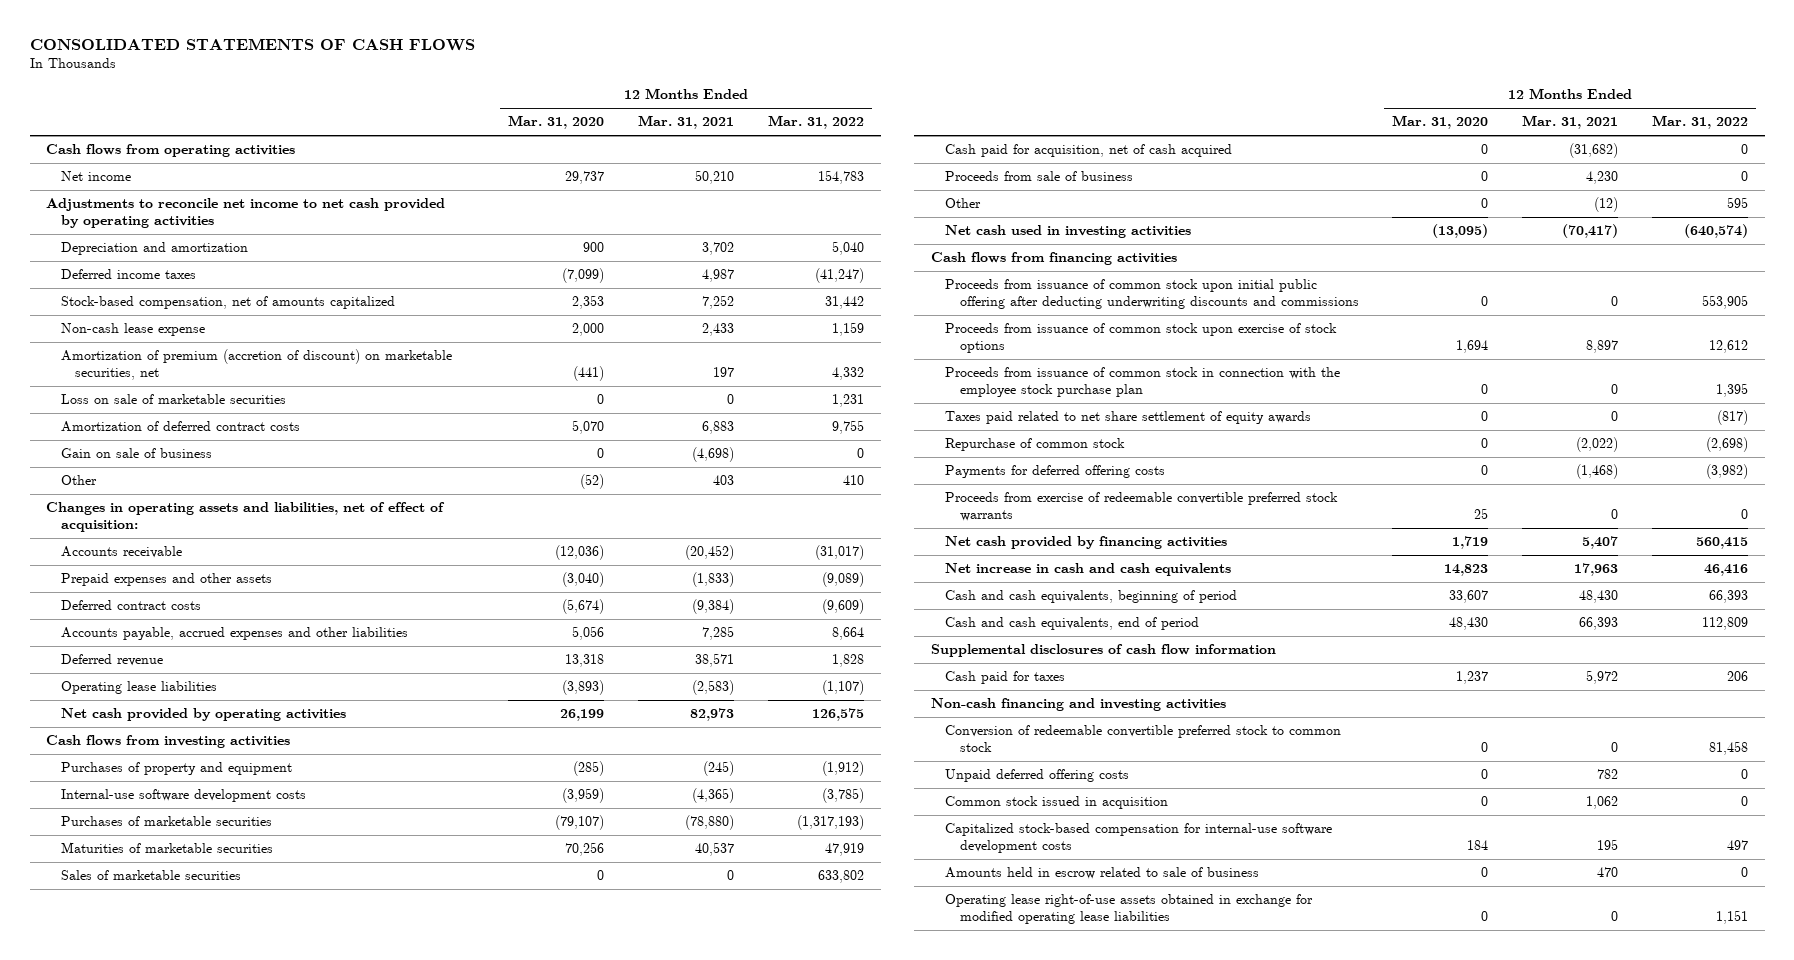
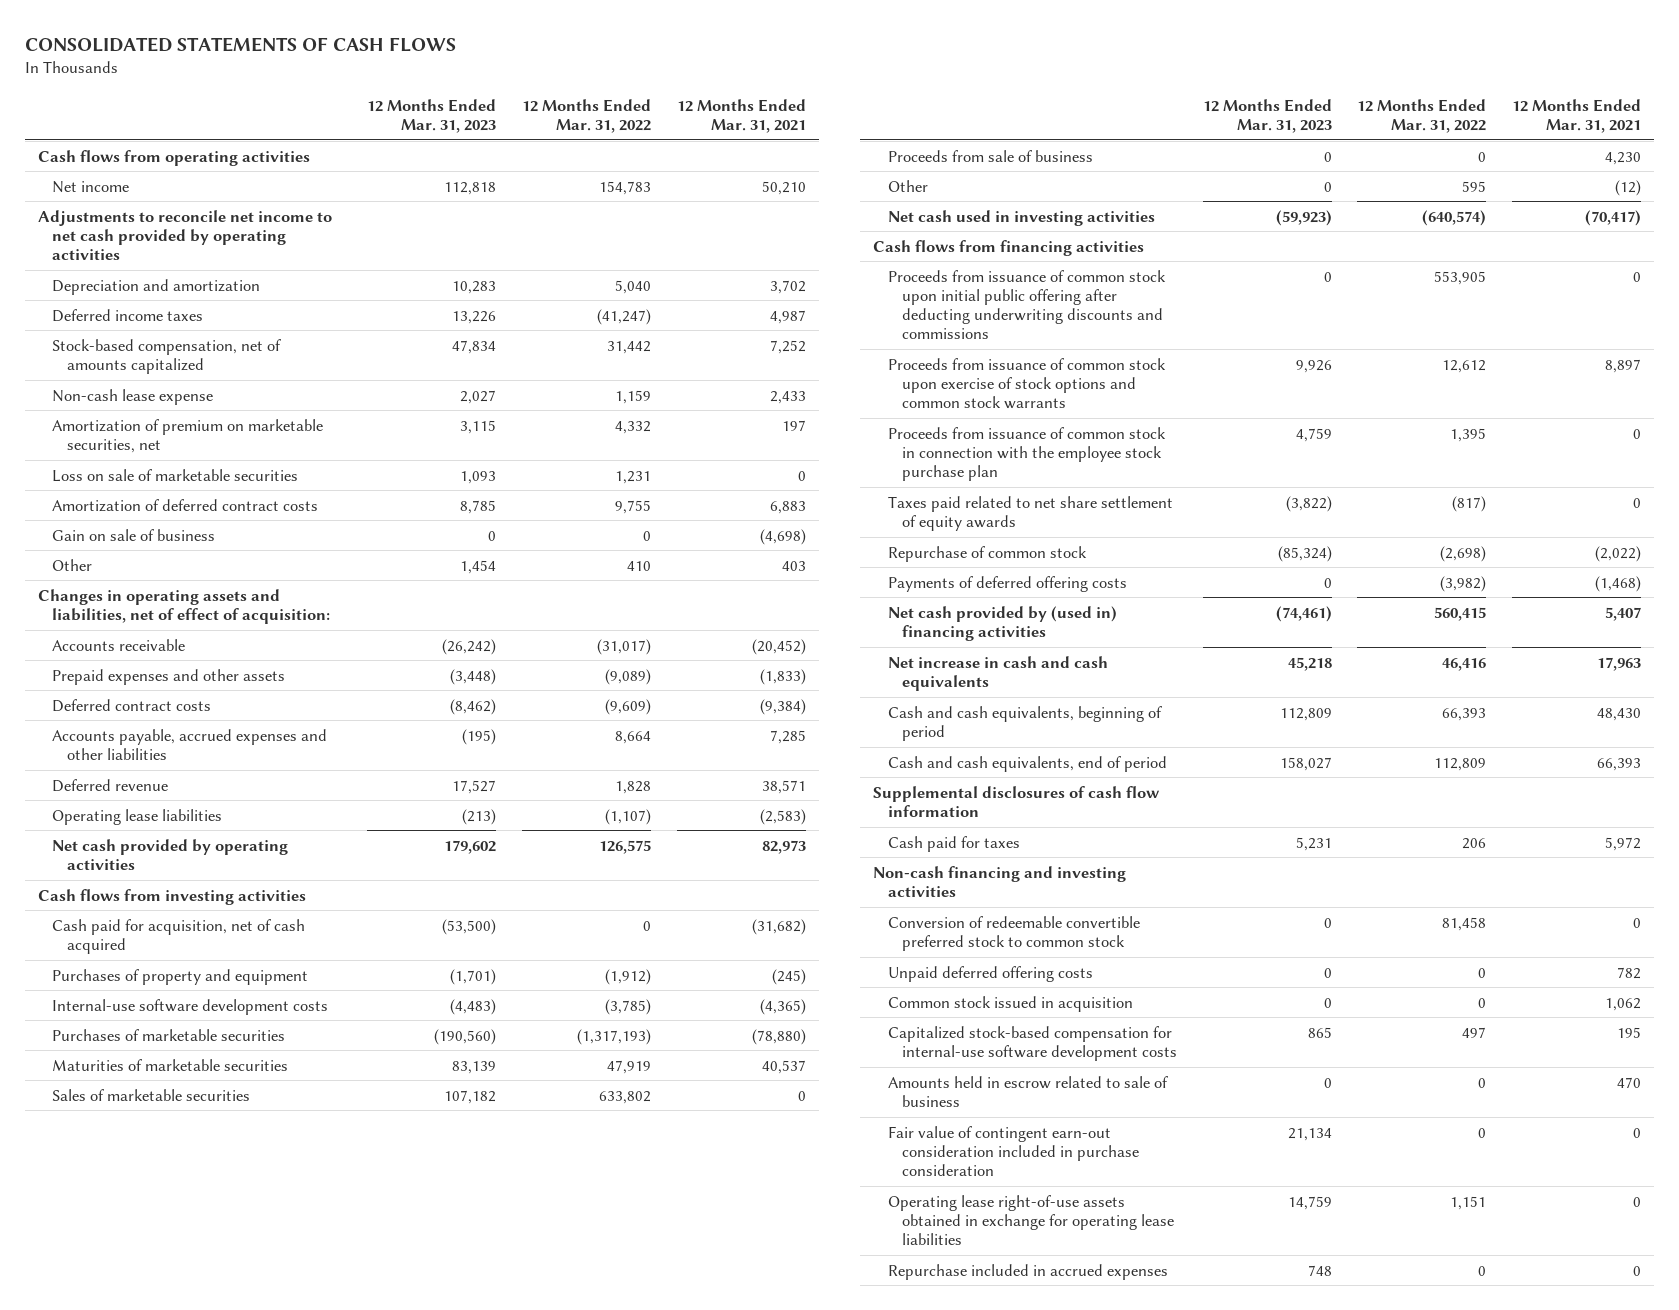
- | 12 Months Ended Mar. 31, 2020 | 12 Months Ended Mar. 31, 2021 | 12 Months Ended Mar. 31, 2022
+ | 12 Months Ended Mar. 31, 2023 | 12 Months Ended Mar. 31, 2022 | 12 Months Ended Mar. 31, 2021
- Amortization of premium (accretion of discount) on marketable securities, net | (441) | 197 | 4,332
+ Amortization of premium on marketable securities, net | 3,115 | 4,332 | 197
moved up: Cash paid for acquisition, net of cash acquired | (53,500) | 0 | (31,682)
- Proceeds from issuance of common stock upon exercise of stock options | 1,694 | 8,897 | 12,612
+ Proceeds from issuance of common stock upon exercise of stock options and common stock warrants | 9,926 | 12,612 | 8,897
- Payments for deferred offering costs | 0 | (1,468) | (3,982)
- Proceeds from exercise of redeemable convertible preferred stock warrants | 25 | 0 | 0
- Net cash provided by financing activities | 1,719 | 5,407 | 560,415
+ Payments of deferred offering costs | 0 | (3,982) | (1,468)
+ Net cash provided by (used in) financing activities | (74,461) | 560,415 | 5,407
- Operating lease right-of-use assets obtained in exchange for modified operating lease liabilities | 0 | 0 | 1,151
+ Fair value of contingent earn-out consideration included in purchase consideration | 21,134 | 0 | 0
+ Operating lease right-of-use assets obtained in exchange for operating lease liabilities | 14,759 | 1,151 | 0
+ Repurchase included in accrued expenses | 748 | 0 | 0

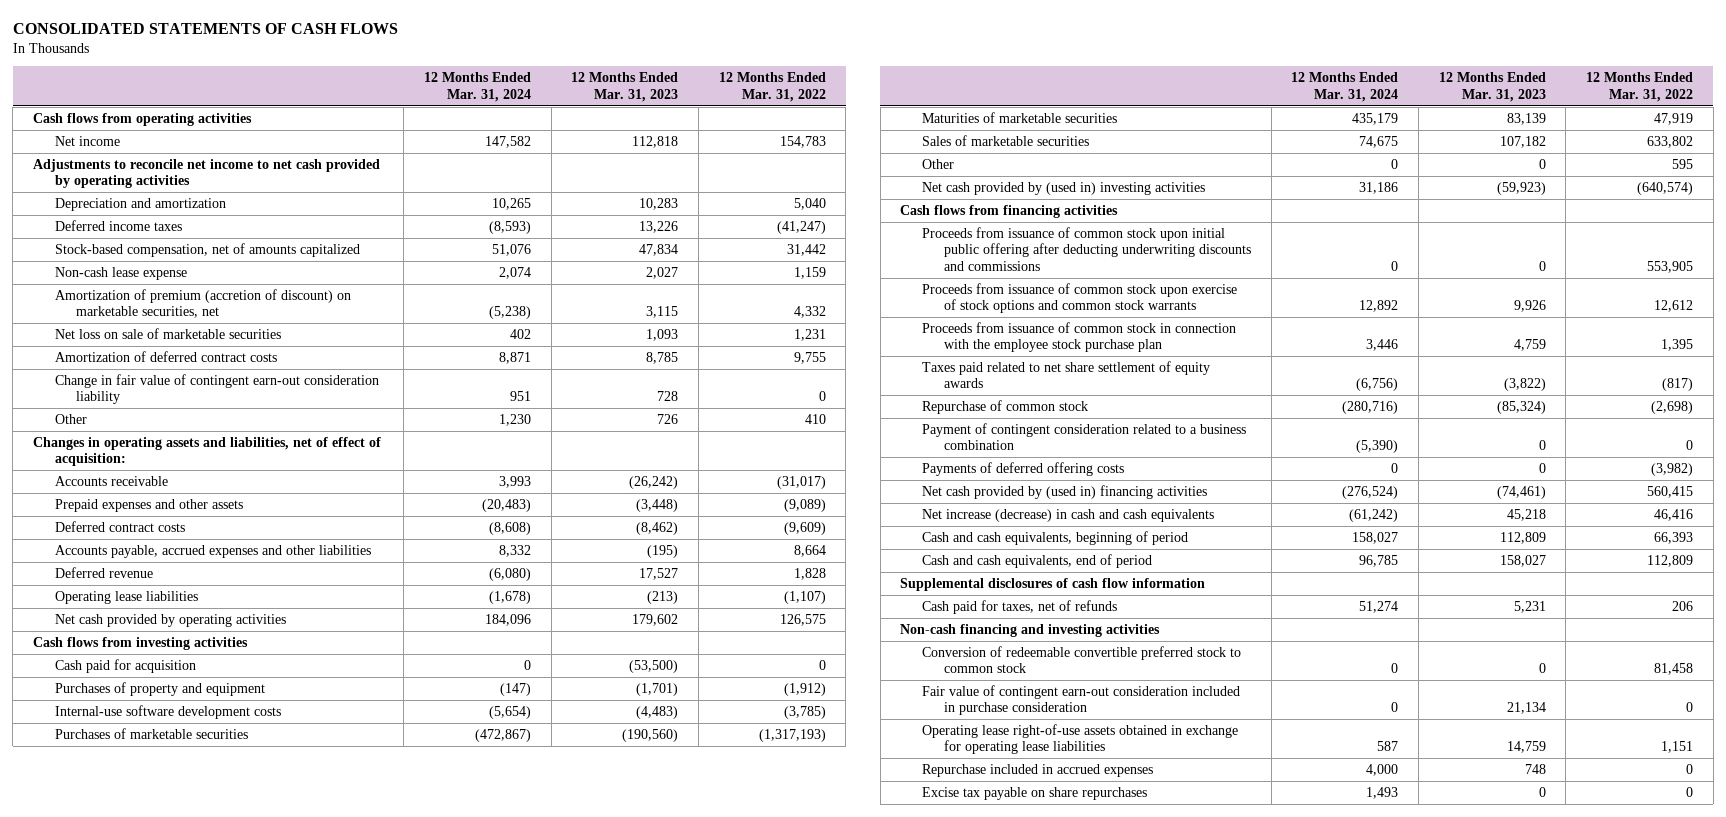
- | 12 Months Ended Mar. 31, 2023 | 12 Months Ended Mar. 31, 2022 | 12 Months Ended Mar. 31, 2021
+ | 12 Months Ended Mar. 31, 2024 | 12 Months Ended Mar. 31, 2023 | 12 Months Ended Mar. 31, 2022
- Amortization of premium on marketable securities, net | 3,115 | 4,332 | 197
- Loss on sale of marketable securities | 1,093 | 1,231 | 0
+ Amortization of premium (accretion of discount) on marketable securities, net | (5,238) | 3,115 | 4,332
+ Net loss on sale of marketable securities | 402 | 1,093 | 1,231
- Gain on sale of business | 0 | 0 | (4,698)
- Other | 1,454 | 410 | 403
+ Change in fair value of contingent earn-out consideration liability | 951 | 728 | 0
+ Other | 1,230 | 726 | 410
- Cash paid for acquisition, net of cash acquired | (53,500) | 0 | (31,682)
+ Cash paid for acquisition | 0 | (53,500) | 0
- Proceeds from sale of business | 0 | 0 | 4,230
- Net cash used in investing activities | (59,923) | (640,574) | (70,417)
+ Net cash provided by (used in) investing activities | 31,186 | (59,923) | (640,574)
+ Payment of contingent consideration related to a business combination | (5,390) | 0 | 0
- Net increase in cash and cash equivalents | 45,218 | 46,416 | 17,963
+ Net increase (decrease) in cash and cash equivalents | (61,242) | 45,218 | 46,416
- Cash paid for taxes | 5,231 | 206 | 5,972
+ Cash paid for taxes, net of refunds | 51,274 | 5,231 | 206
- Unpaid deferred offering costs | 0 | 0 | 782
- Common stock issued in acquisition | 0 | 0 | 1,062
- Capitalized stock-based compensation for internal-use software development costs | 865 | 497 | 195
- Amounts held in escrow related to sale of business | 0 | 0 | 470
+ Excise tax payable on share repurchases | 1,493 | 0 | 0

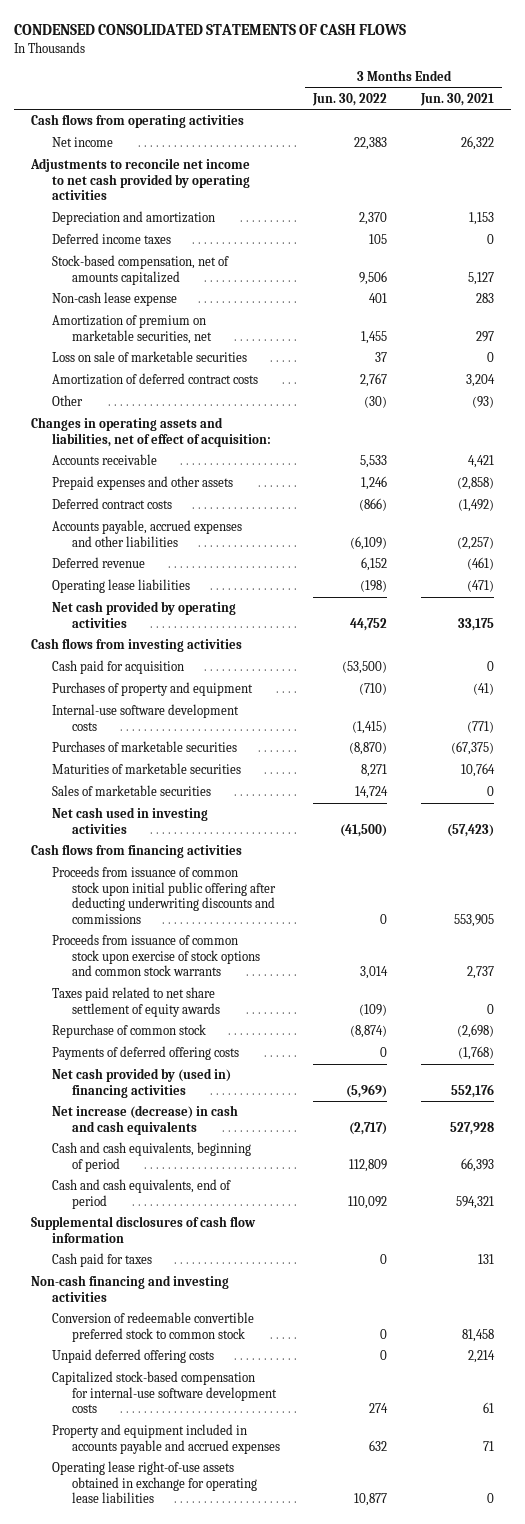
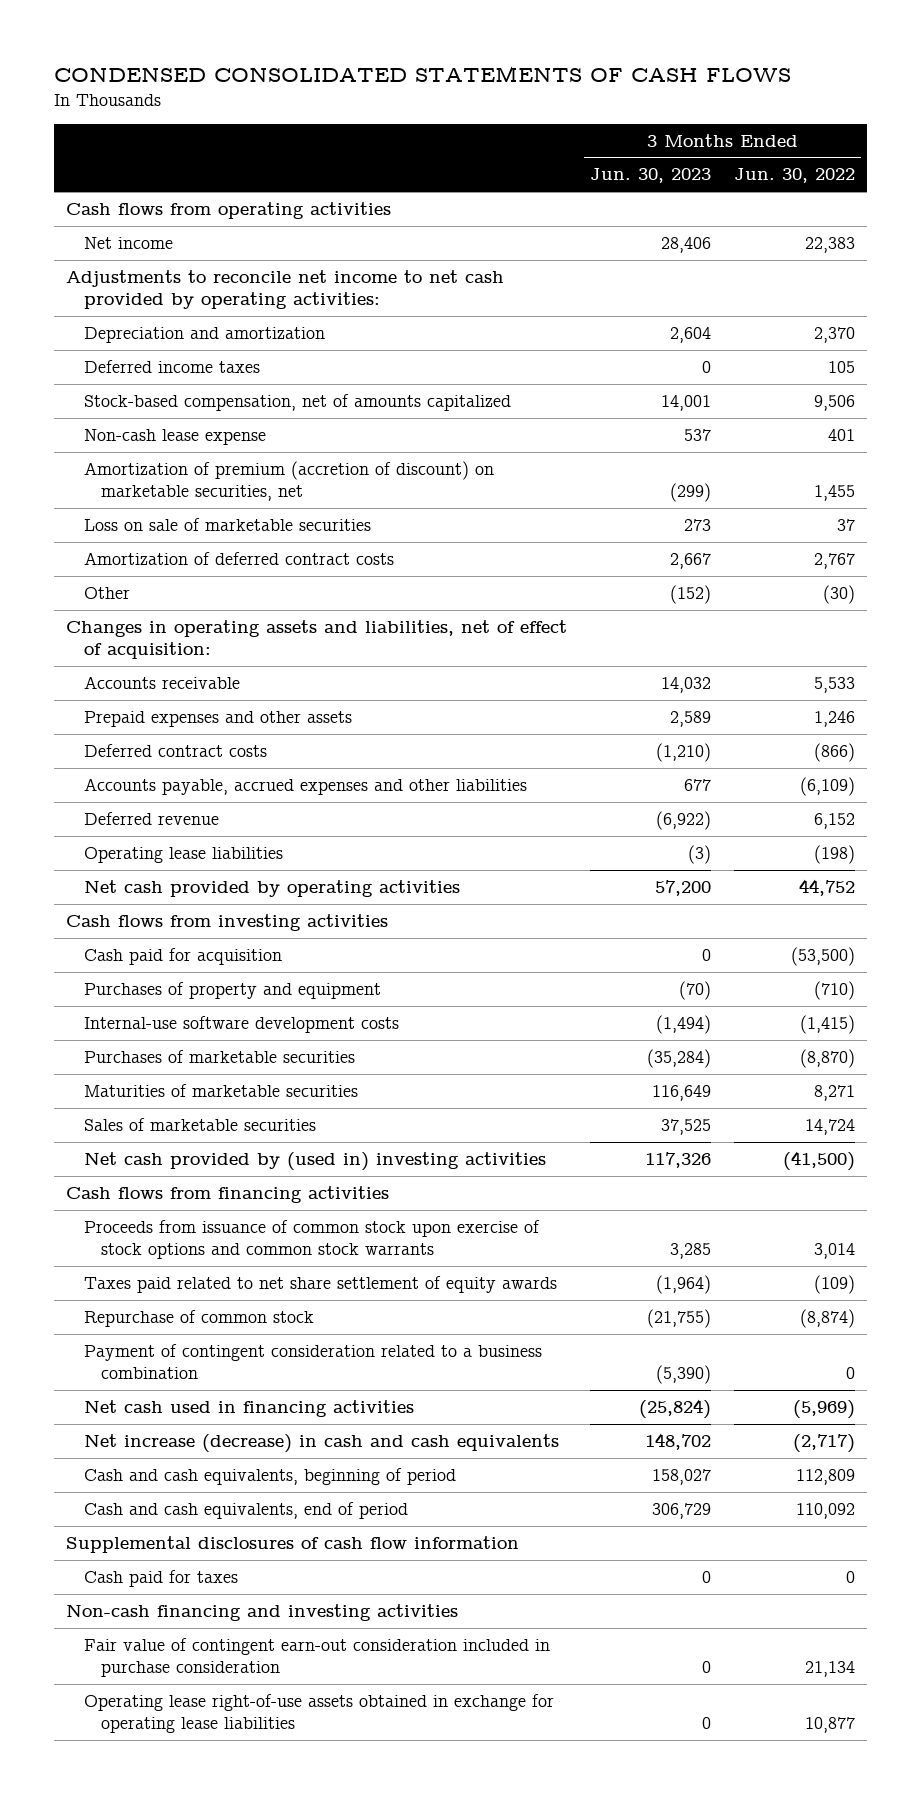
- | 3 Months Ended Jun. 30, 2022 | 3 Months Ended Jun. 30, 2021
+ | 3 Months Ended Jun. 30, 2023 | 3 Months Ended Jun. 30, 2022
- Adjustments to reconcile net income to net cash provided by operating activities
+ Adjustments to reconcile net income to net cash provided by operating activities:
- Amortization of premium on marketable securities, net | 1,455 | 297
+ Amortization of premium (accretion of discount) on marketable securities, net | (299) | 1,455
- Net cash used in investing activities | (41,500) | (57,423)
+ Net cash provided by (used in) investing activities | 117,326 | (41,500)
- Proceeds from issuance of common stock upon initial public offering after deducting underwriting discounts and commissions | 0 | 553,905
- Payments of deferred offering costs | 0 | (1,768)
- Net cash provided by (used in) financing activities | (5,969) | 552,176
+ Payment of contingent consideration related to a business combination | (5,390) | 0
+ Net cash used in financing activities | (25,824) | (5,969)
- Conversion of redeemable convertible preferred stock to common stock | 0 | 81,458
- Unpaid deferred offering costs | 0 | 2,214
- Capitalized stock-based compensation for internal-use software development costs | 274 | 61
- Property and equipment included in accounts payable and accrued expenses | 632 | 71
+ Fair value of contingent earn-out consideration included in purchase consideration | 0 | 21,134

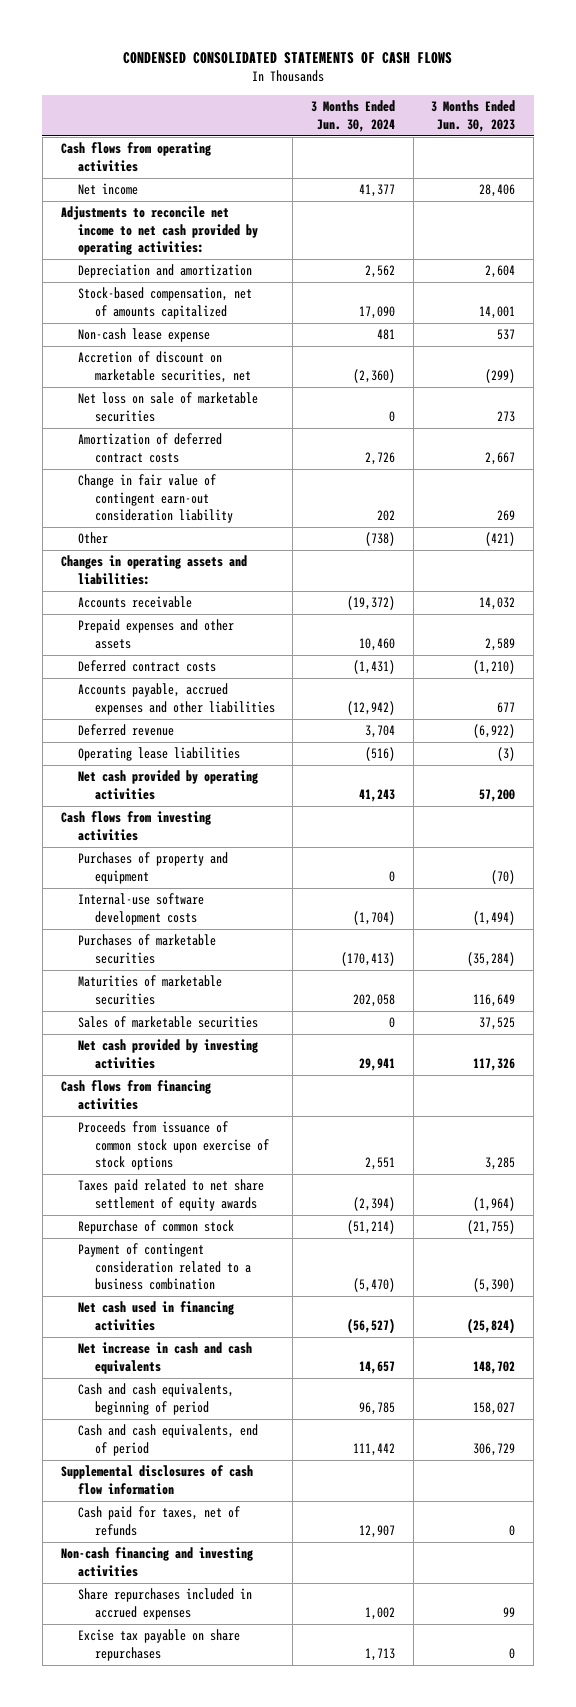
- | 3 Months Ended Jun. 30, 2023 | 3 Months Ended Jun. 30, 2022
+ | 3 Months Ended Jun. 30, 2024 | 3 Months Ended Jun. 30, 2023
- Deferred income taxes | 0 | 105
- Amortization of premium (accretion of discount) on marketable securities, net | (299) | 1,455
- Loss on sale of marketable securities | 273 | 37
+ Accretion of discount on marketable securities, net | (2,360) | (299)
+ Net loss on sale of marketable securities | 0 | 273
- Other | (152) | (30)
- Changes in operating assets and liabilities, net of effect of acquisition:
+ Change in fair value of contingent earn-out consideration liability | 202 | 269
+ Other | (738) | (421)
+ Changes in operating assets and liabilities:
- Cash paid for acquisition | 0 | (53,500)
- Net cash provided by (used in) investing activities | 117,326 | (41,500)
+ Net cash provided by investing activities | 29,941 | 117,326
- Proceeds from issuance of common stock upon exercise of stock options and common stock warrants | 3,285 | 3,014
+ Proceeds from issuance of common stock upon exercise of stock options | 2,551 | 3,285
- Net increase (decrease) in cash and cash equivalents | 148,702 | (2,717)
+ Net increase in cash and cash equivalents | 14,657 | 148,702
- Cash paid for taxes | 0 | 0
+ Cash paid for taxes, net of refunds | 12,907 | 0
- Fair value of contingent earn-out consideration included in purchase consideration | 0 | 21,134
- Operating lease right-of-use assets obtained in exchange for operating lease liabilities | 0 | 10,877
+ Share repurchases included in accrued expenses | 1,002 | 99
+ Excise tax payable on share repurchases | 1,713 | 0

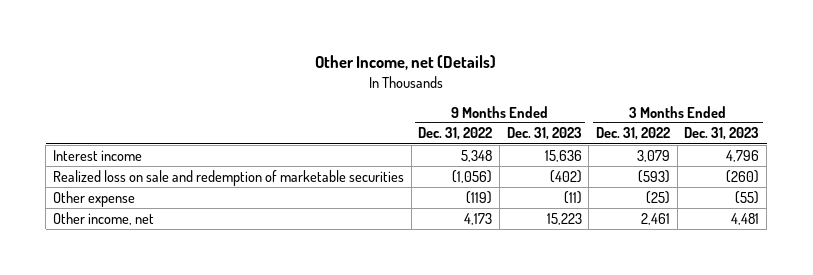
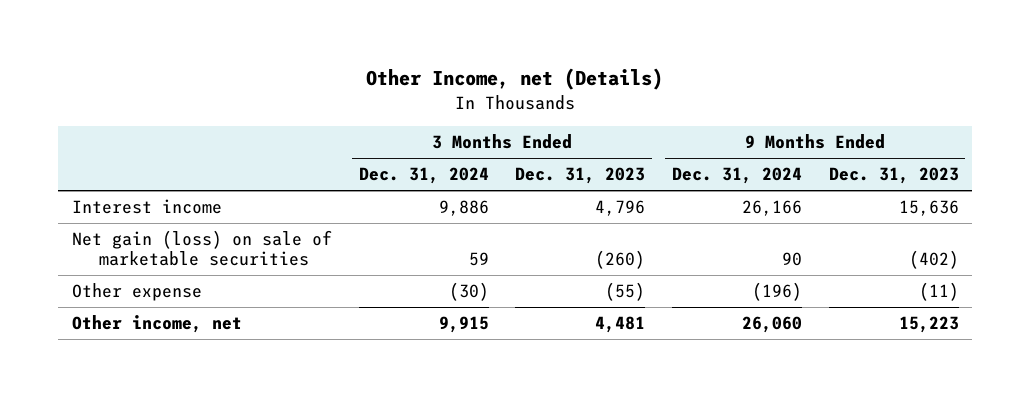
- | 9 Months Ended Dec. 31, 2022 | 9 Months Ended Dec. 31, 2023 | 3 Months Ended Dec. 31, 2022 | 3 Months Ended Dec. 31, 2023
+ | 3 Months Ended Dec. 31, 2024 | 3 Months Ended Dec. 31, 2023 | 9 Months Ended Dec. 31, 2024 | 9 Months Ended Dec. 31, 2023
- Realized loss on sale and redemption of marketable securities | (1,056) | (402) | (593) | (260)
+ Net gain (loss) on sale of marketable securities | 59 | (260) | 90 | (402)

